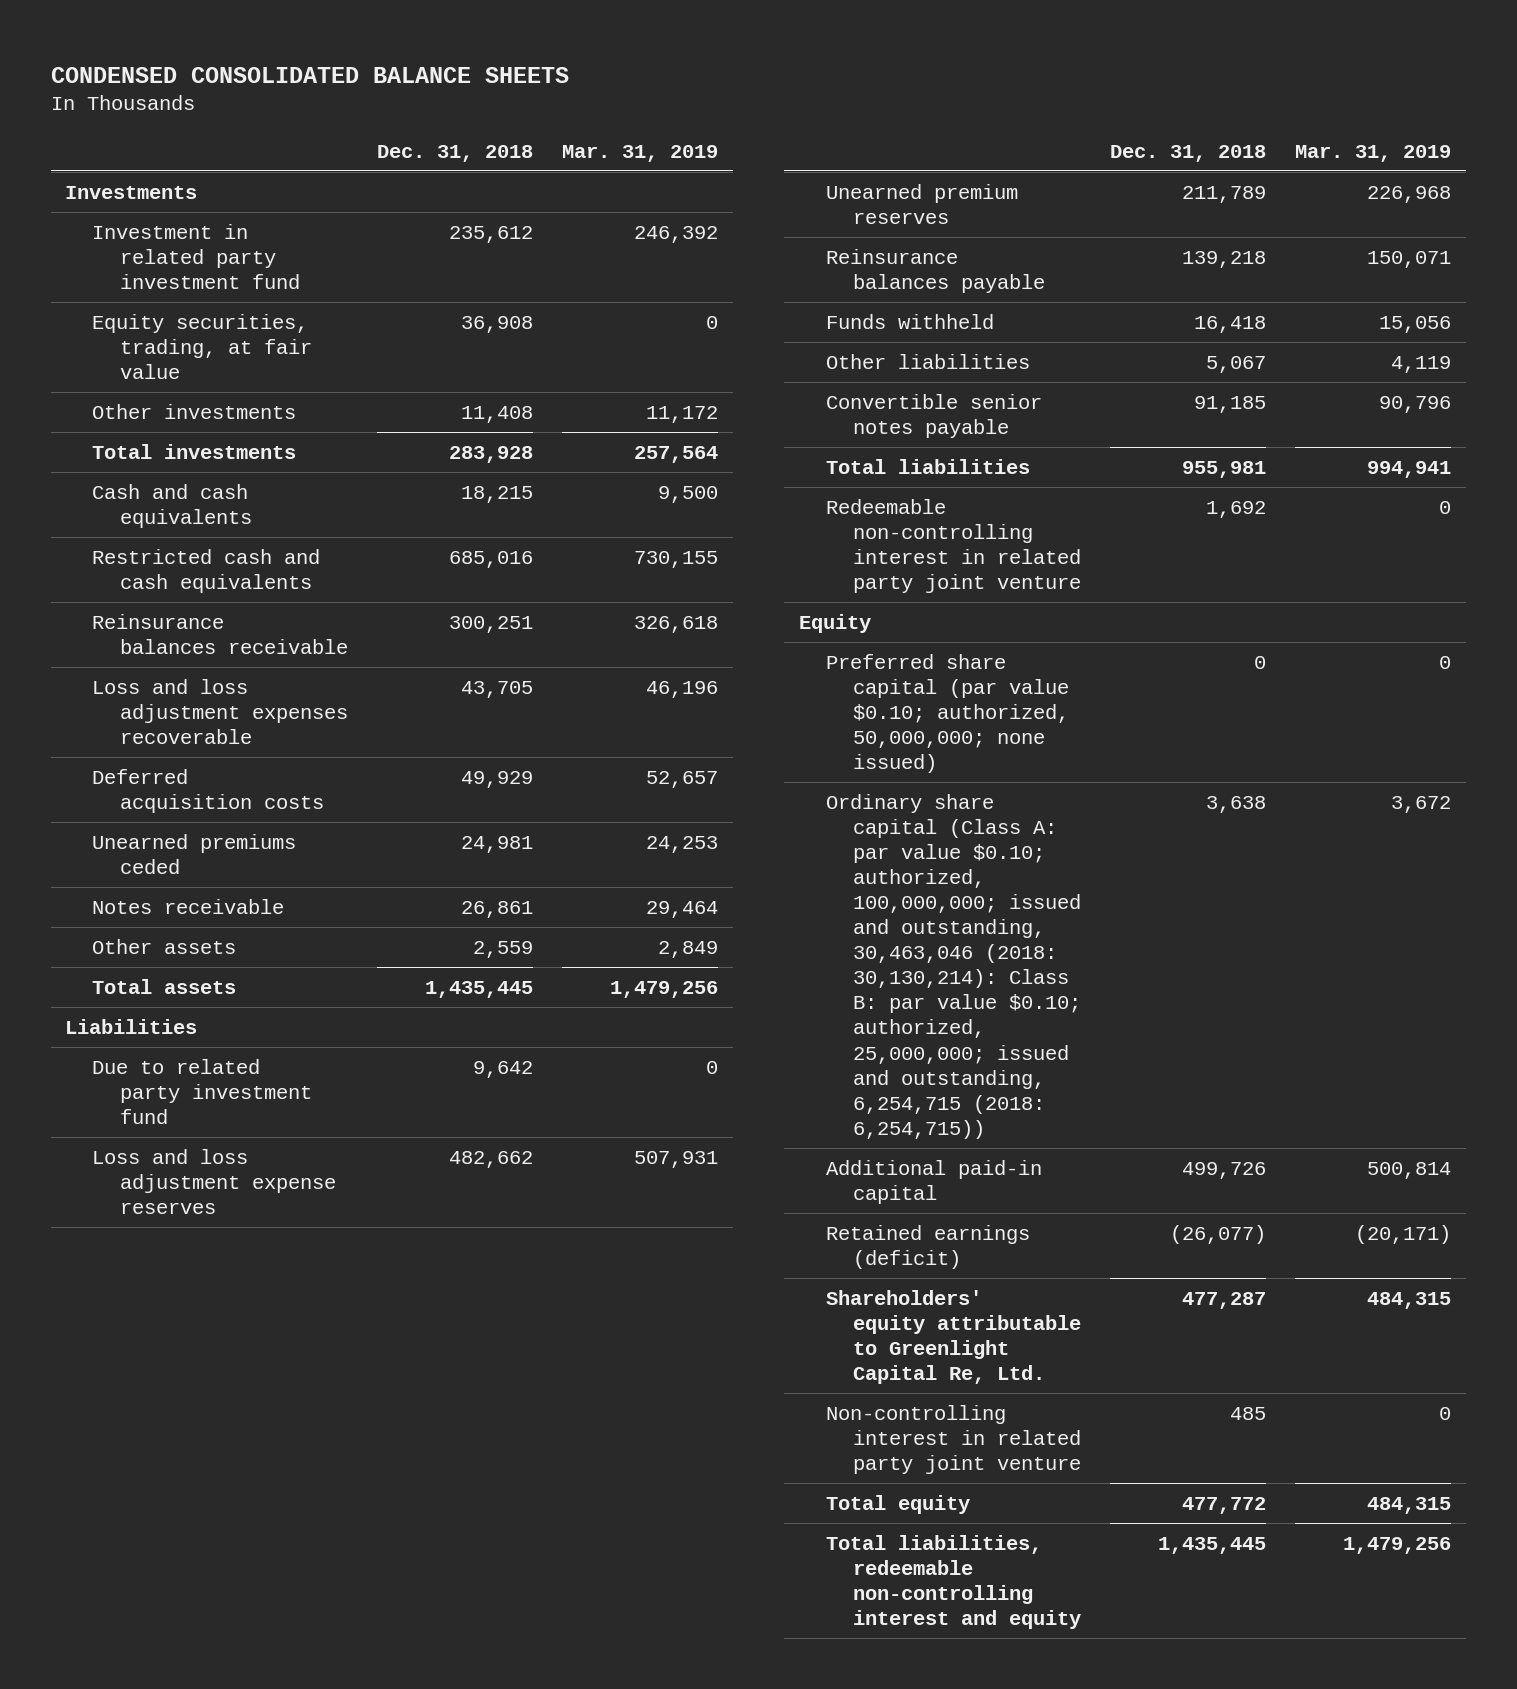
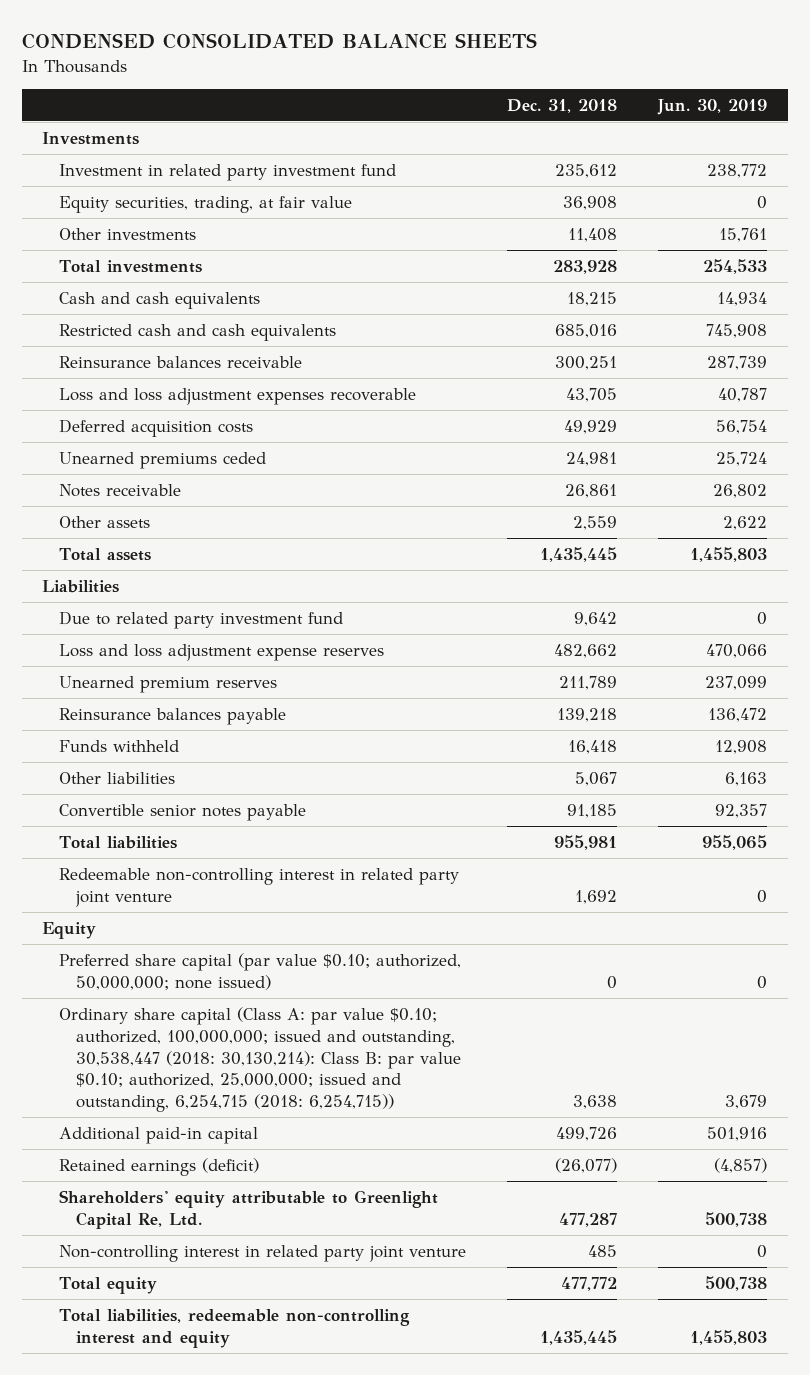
- | Dec. 31, 2018 | Mar. 31, 2019
+ | Dec. 31, 2018 | Jun. 30, 2019
- Ordinary share capital (Class A: par value $0.10; authorized, 100,000,000; issued and outstanding, 30,463,046 (2018: 30,130,214): Class B: par value $0.10; authorized, 25,000,000; issued and outstanding, 6,254,715 (2018: 6,254,715)) | 3,638 | 3,672
+ Ordinary share capital (Class A: par value $0.10; authorized, 100,000,000; issued and outstanding, 30,538,447 (2018: 30,130,214): Class B: par value $0.10; authorized, 25,000,000; issued and outstanding, 6,254,715 (2018: 6,254,715)) | 3,638 | 3,679

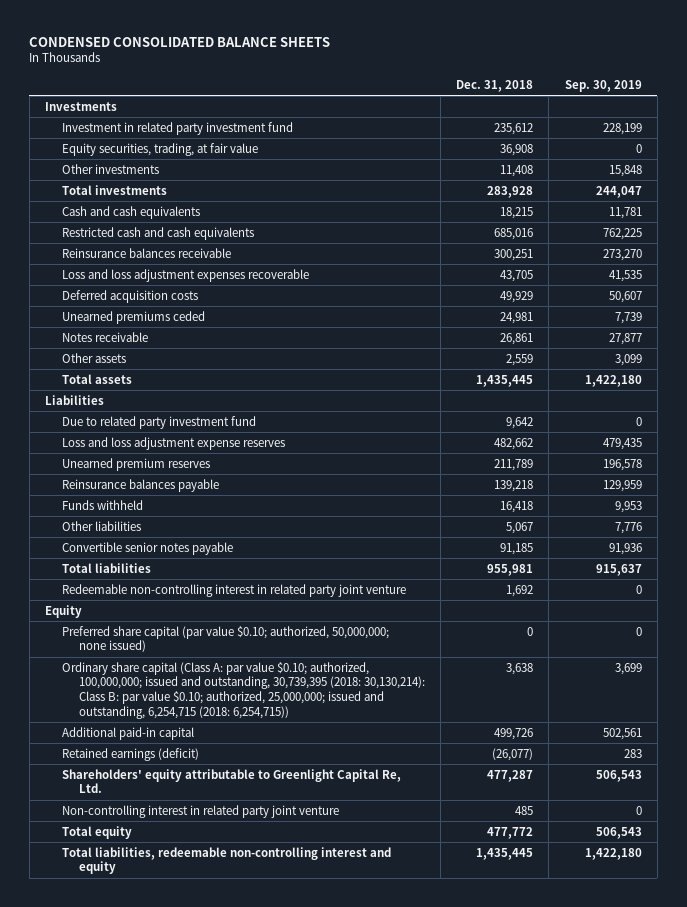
- | Dec. 31, 2018 | Jun. 30, 2019
+ | Dec. 31, 2018 | Sep. 30, 2019
- Ordinary share capital (Class A: par value $0.10; authorized, 100,000,000; issued and outstanding, 30,538,447 (2018: 30,130,214): Class B: par value $0.10; authorized, 25,000,000; issued and outstanding, 6,254,715 (2018: 6,254,715)) | 3,638 | 3,679
+ Ordinary share capital (Class A: par value $0.10; authorized, 100,000,000; issued and outstanding, 30,739,395 (2018: 30,130,214): Class B: par value $0.10; authorized, 25,000,000; issued and outstanding, 6,254,715 (2018: 6,254,715)) | 3,638 | 3,699

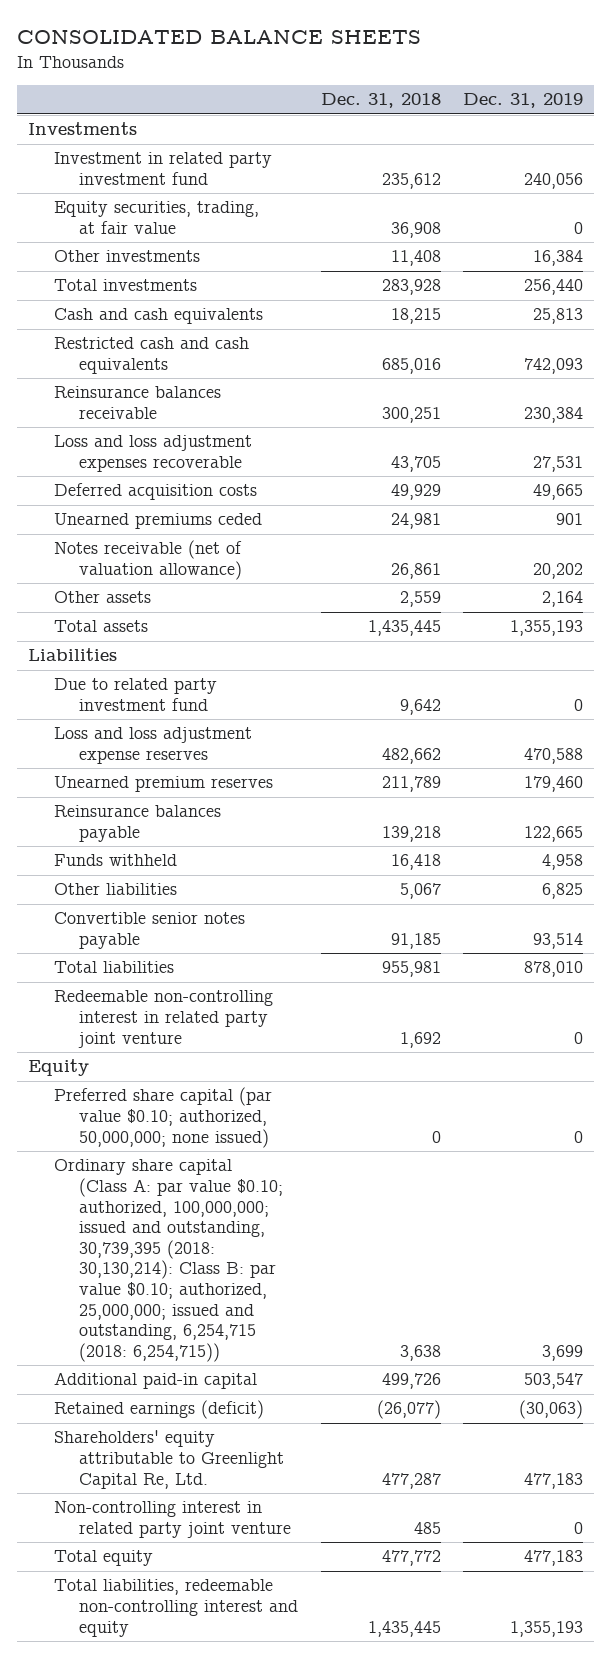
- CONDENSED CONSOLIDATED BALANCE SHEETS
+ CONSOLIDATED BALANCE SHEETS
- | Dec. 31, 2018 | Sep. 30, 2019
+ | Dec. 31, 2018 | Dec. 31, 2019
- Notes receivable | 26,861 | 27,877
+ Notes receivable (net of valuation allowance) | 26,861 | 20,202

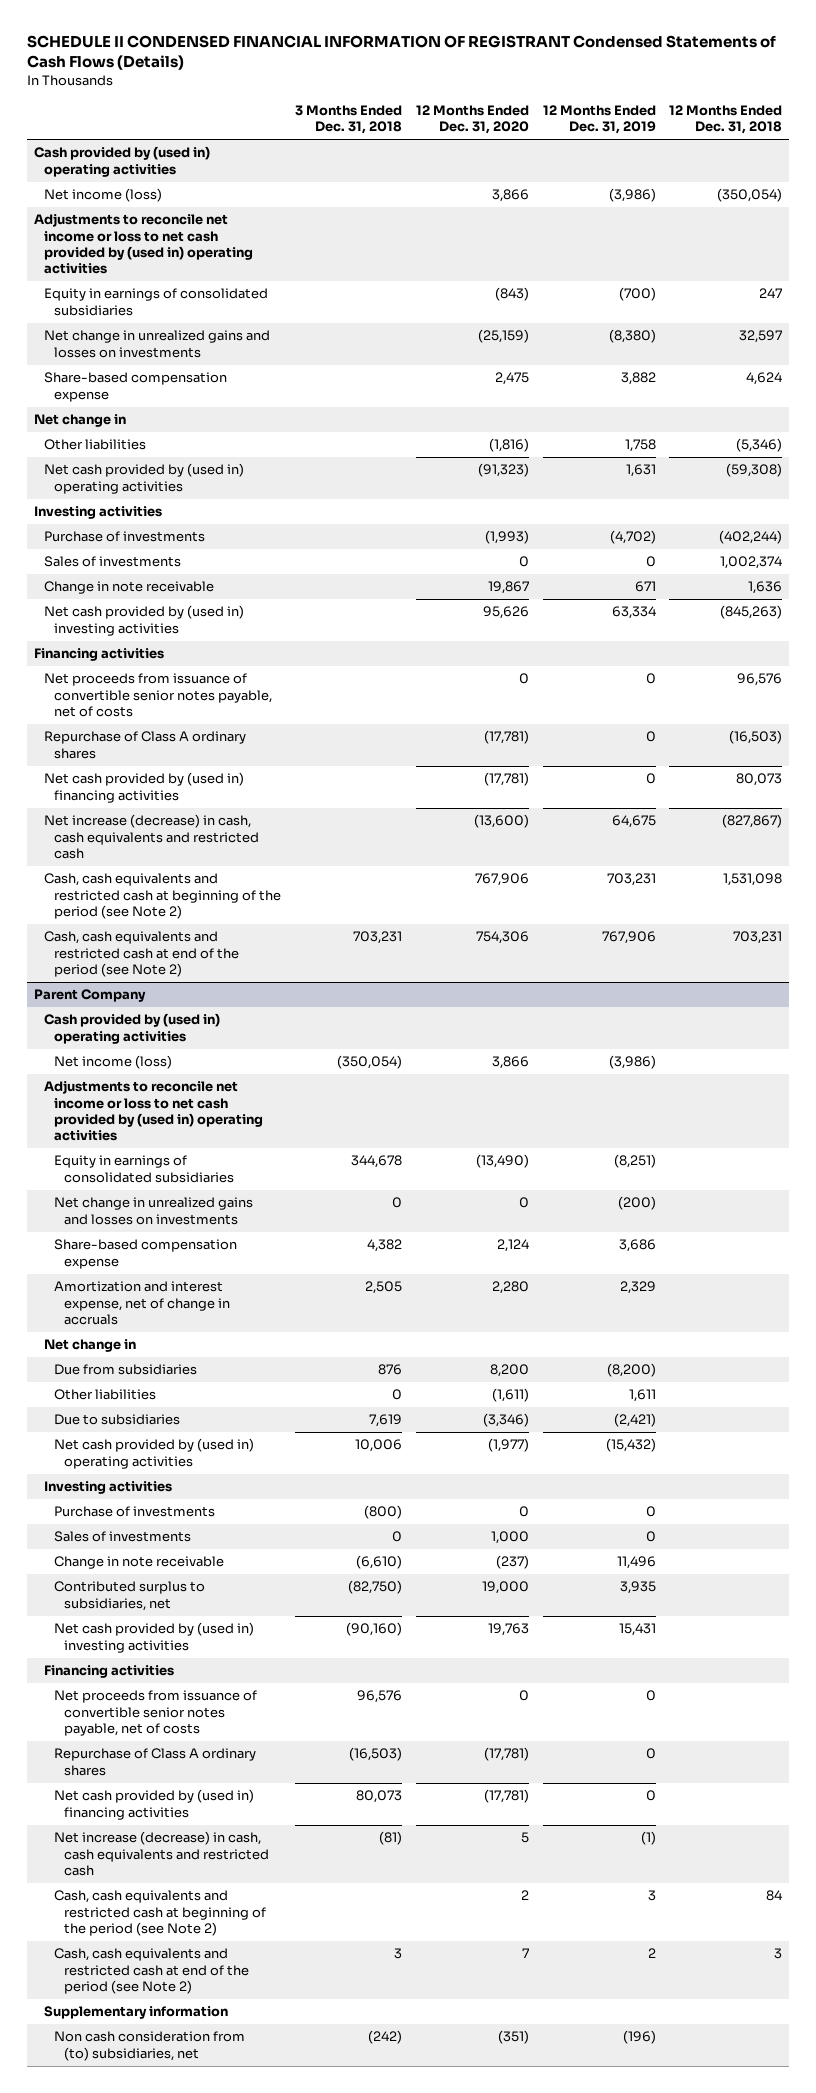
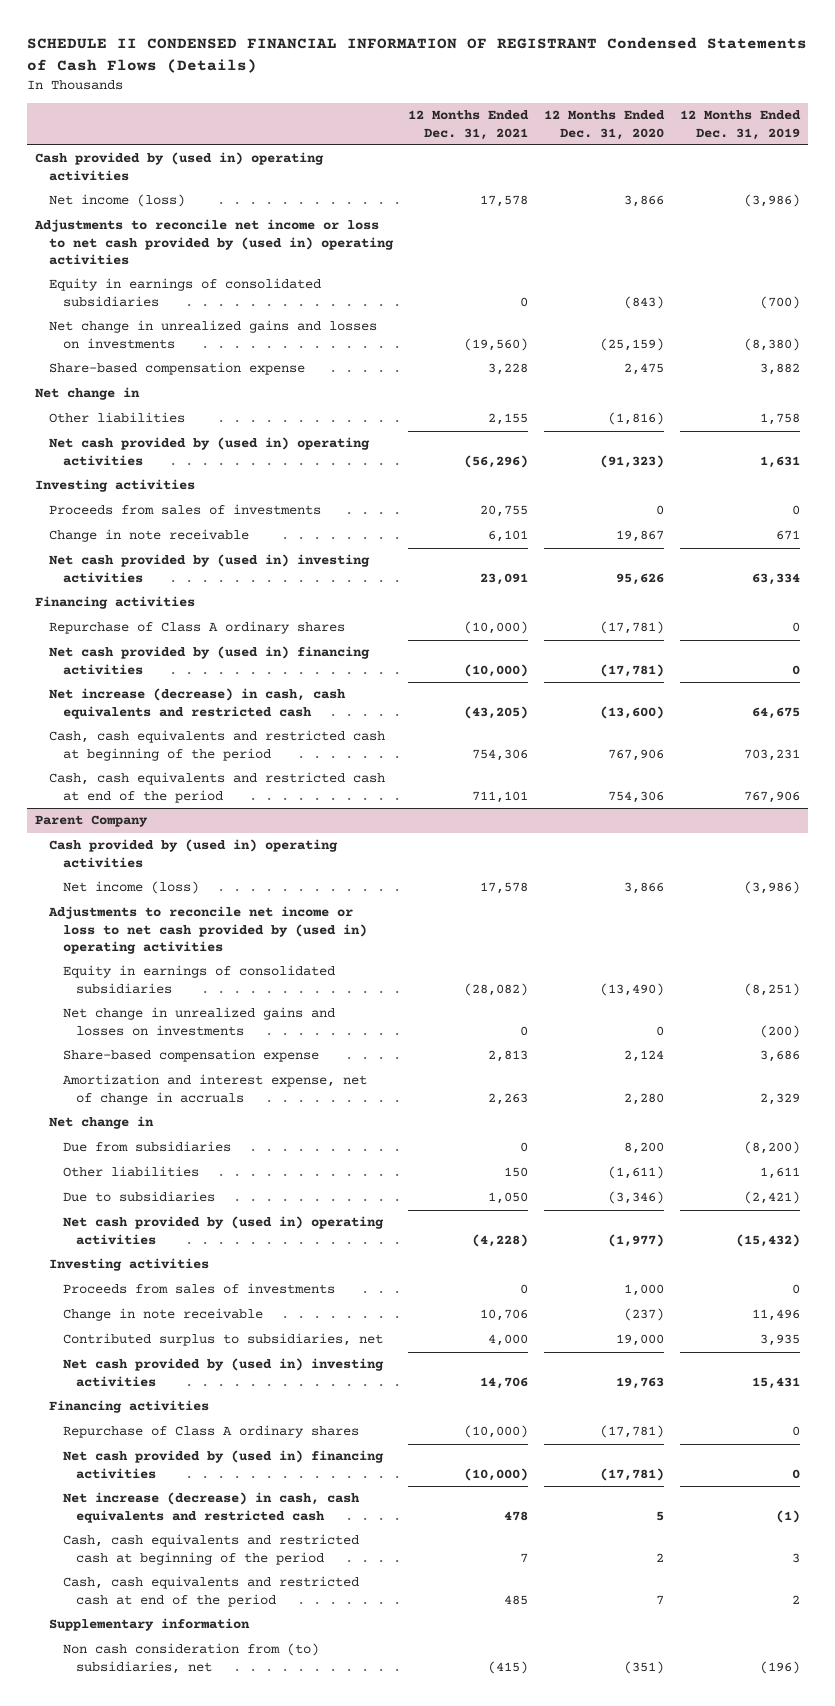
- | 3 Months Ended Dec. 31, 2018 | 12 Months Ended Dec. 31, 2020 | 12 Months Ended Dec. 31, 2019 | 12 Months Ended Dec. 31, 2018
+ | 12 Months Ended Dec. 31, 2021 | 12 Months Ended Dec. 31, 2020 | 12 Months Ended Dec. 31, 2019
- Purchase of investments | | (1,993) | (4,702) | (402,244)
- Sales of investments | | 0 | 0 | 1,002,374
+ Proceeds from sales of investments | 20,755 | 0 | 0
- Net proceeds from issuance of convertible senior notes payable, net of costs | | 0 | 0 | 96,576
- Cash, cash equivalents and restricted cash at beginning of the period (see Note 2) | | 767,906 | 703,231 | 1,531,098
- Cash, cash equivalents and restricted cash at end of the period (see Note 2) | 703,231 | 754,306 | 767,906 | 703,231
+ Cash, cash equivalents and restricted cash at beginning of the period | 754,306 | 767,906 | 703,231
+ Cash, cash equivalents and restricted cash at end of the period | 711,101 | 754,306 | 767,906
@ Parent Company
- Purchase of investments | (800) | 0 | 0 |
- Sales of investments | 0 | 1,000 | 0 |
+ Proceeds from sales of investments | 0 | 1,000 | 0
- Net proceeds from issuance of convertible senior notes payable, net of costs | 96,576 | 0 | 0 |
- Cash, cash equivalents and restricted cash at beginning of the period (see Note 2) | | 2 | 3 | 84
- Cash, cash equivalents and restricted cash at end of the period (see Note 2) | 3 | 7 | 2 | 3
+ Cash, cash equivalents and restricted cash at beginning of the period | 7 | 2 | 3
+ Cash, cash equivalents and restricted cash at end of the period | 485 | 7 | 2

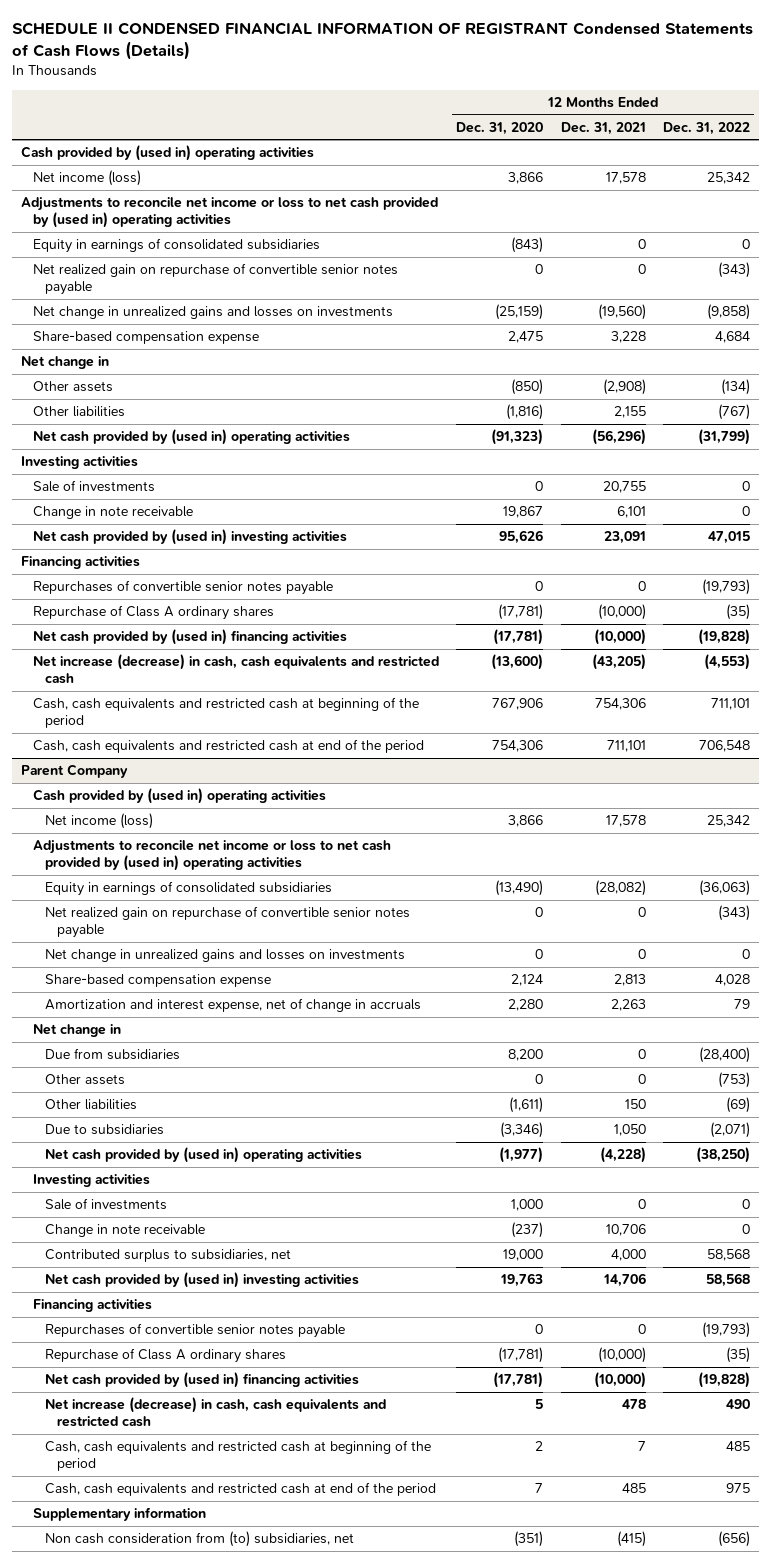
- | 12 Months Ended Dec. 31, 2021 | 12 Months Ended Dec. 31, 2020 | 12 Months Ended Dec. 31, 2019
+ | 12 Months Ended Dec. 31, 2020 | 12 Months Ended Dec. 31, 2021 | 12 Months Ended Dec. 31, 2022
+ Net realized gain on repurchase of convertible senior notes payable | 0 | 0 | (343)
+ Other assets | (850) | (2,908) | (134)
- Proceeds from sales of investments | 20,755 | 0 | 0
+ Sale of investments | 0 | 20,755 | 0
+ Repurchases of convertible senior notes payable | 0 | 0 | (19,793)
@ Parent Company
+ Net realized gain on repurchase of convertible senior notes payable | 0 | 0 | (343)
+ Other assets | 0 | 0 | (753)
- Proceeds from sales of investments | 0 | 1,000 | 0
+ Sale of investments | 1,000 | 0 | 0
+ Repurchases of convertible senior notes payable | 0 | 0 | (19,793)

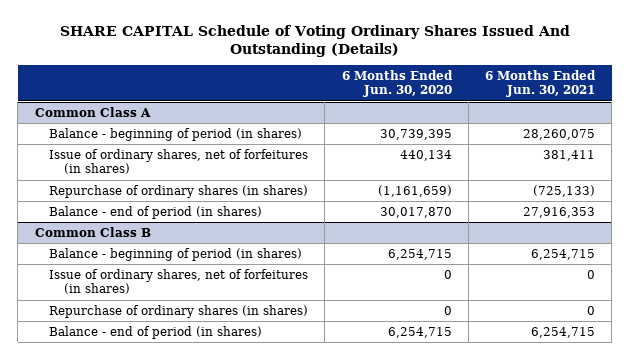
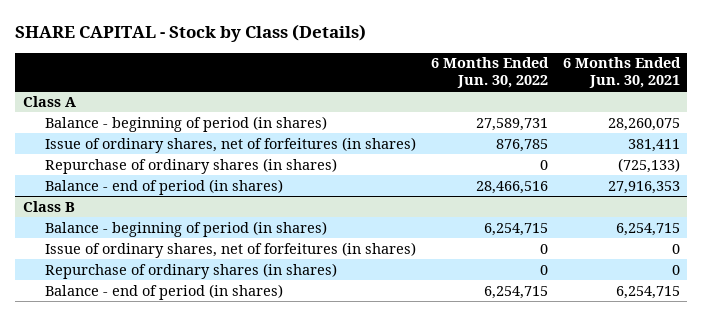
- SHARE CAPITAL Schedule of Voting Ordinary Shares Issued And Outstanding (Details)
+ SHARE CAPITAL - Stock by Class (Details)
- | 6 Months Ended Jun. 30, 2020 | 6 Months Ended Jun. 30, 2021
+ | 6 Months Ended Jun. 30, 2022 | 6 Months Ended Jun. 30, 2021
- Common Class A
+ Class A
- Common Class B
+ Class B

